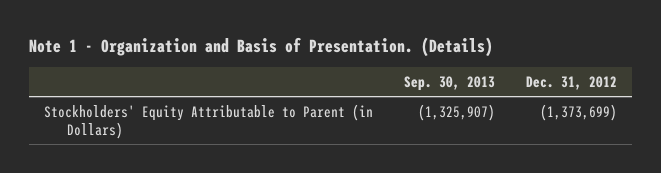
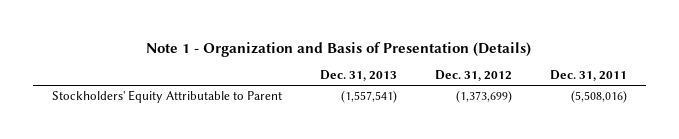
- Note 1 - Organization and Basis of Presentation. (Details)
+ Note 1 - Organization and Basis of Presentation (Details)
- | Sep. 30, 2013 | Dec. 31, 2012
+ | Dec. 31, 2013 | Dec. 31, 2012 | Dec. 31, 2011
- Stockholders' Equity Attributable to Parent (in Dollars) | (1,325,907) | (1,373,699)
+ Stockholders' Equity Attributable to Parent | (1,557,541) | (1,373,699) | (5,508,016)

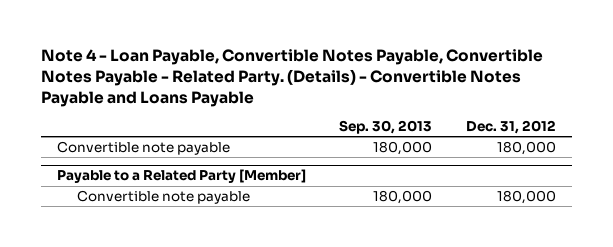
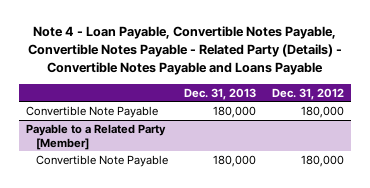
- Note 4 - Loan Payable, Convertible Notes Payable, Convertible Notes Payable - Related Party. (Details) - Convertible Notes Payable and Loans Payable
+ Note 4 - Loan Payable, Convertible Notes Payable, Convertible Notes Payable - Related Party (Details) - Convertible Notes Payable and Loans Payable
- | Sep. 30, 2013 | Dec. 31, 2012
+ | Dec. 31, 2013 | Dec. 31, 2012
- Convertible note payable | 180,000 | 180,000
+ Convertible Note Payable | 180,000 | 180,000
@ Payable to a Related Party [Member]
- Convertible note payable | 180,000 | 180,000
+ Convertible Note Payable | 180,000 | 180,000

